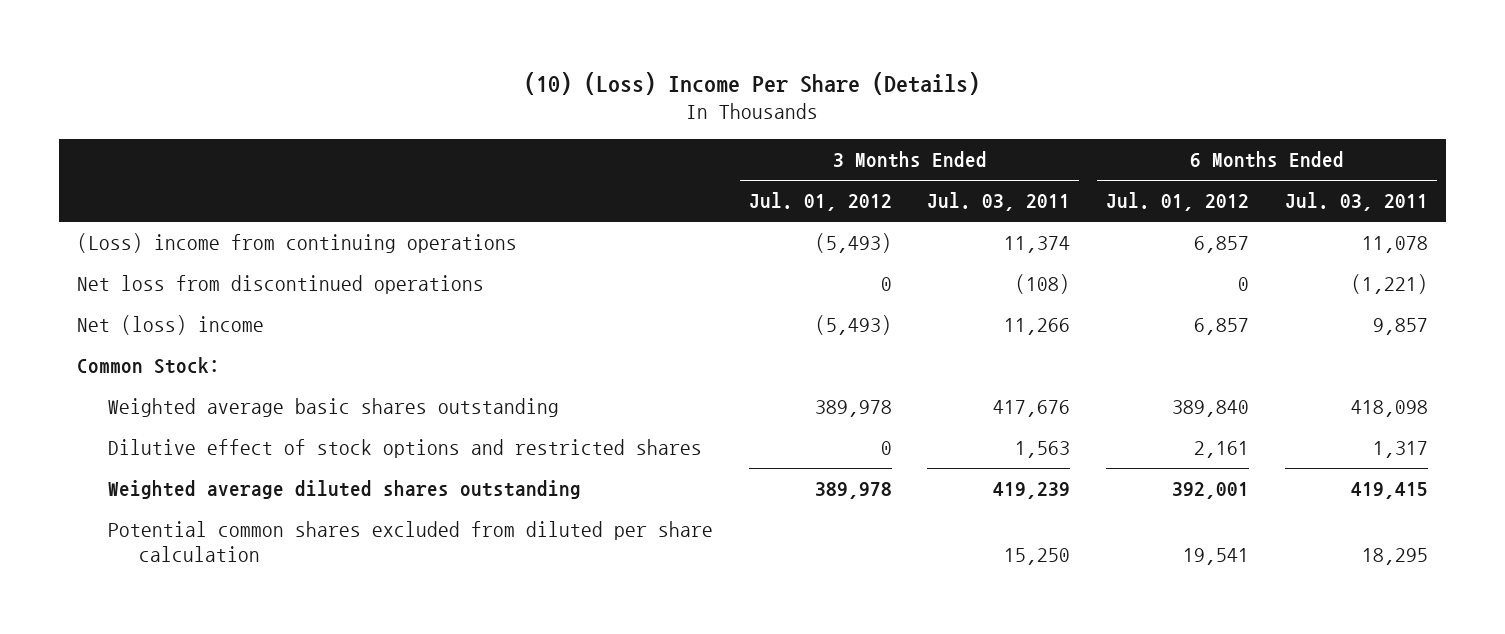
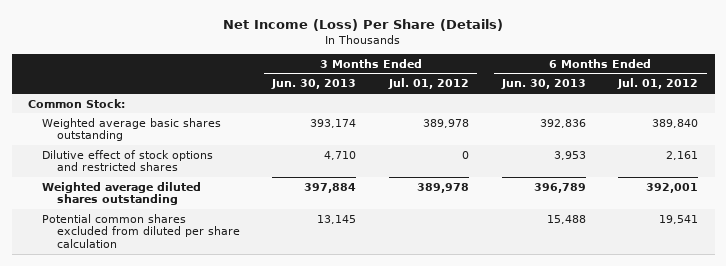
- (10) (Loss) Income Per Share (Details)
+ Net Income (Loss) Per Share (Details)
- | 3 Months Ended Jul. 01, 2012 | 3 Months Ended Jul. 03, 2011 | 6 Months Ended Jul. 01, 2012 | 6 Months Ended Jul. 03, 2011
+ | 3 Months Ended Jun. 30, 2013 | 3 Months Ended Jul. 01, 2012 | 6 Months Ended Jun. 30, 2013 | 6 Months Ended Jul. 01, 2012
- (Loss) income from continuing operations | (5,493) | 11,374 | 6,857 | 11,078
- Net loss from discontinued operations | 0 | (108) | 0 | (1,221)
- Net (loss) income | (5,493) | 11,266 | 6,857 | 9,857

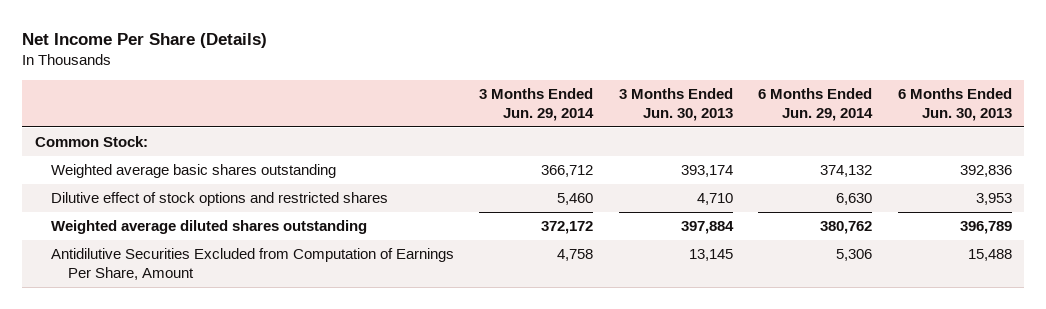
- Net Income (Loss) Per Share (Details)
+ Net Income Per Share (Details)
- | 3 Months Ended Jun. 30, 2013 | 3 Months Ended Jul. 01, 2012 | 6 Months Ended Jun. 30, 2013 | 6 Months Ended Jul. 01, 2012
+ | 3 Months Ended Jun. 29, 2014 | 3 Months Ended Jun. 30, 2013 | 6 Months Ended Jun. 29, 2014 | 6 Months Ended Jun. 30, 2013
- Potential common shares excluded from diluted per share calculation | 13,145 | | 15,488 | 19,541
+ Antidilutive Securities Excluded from Computation of Earnings Per Share, Amount | 4,758 | 13,145 | 5,306 | 15,488

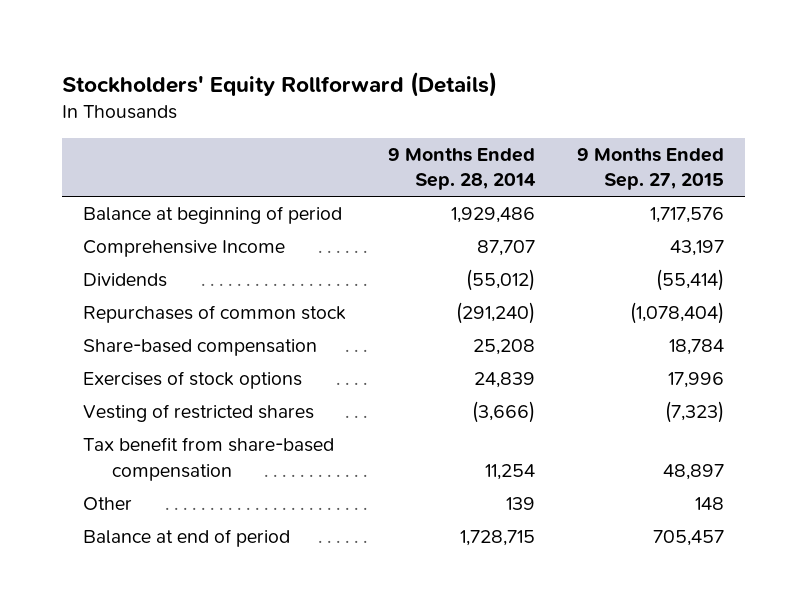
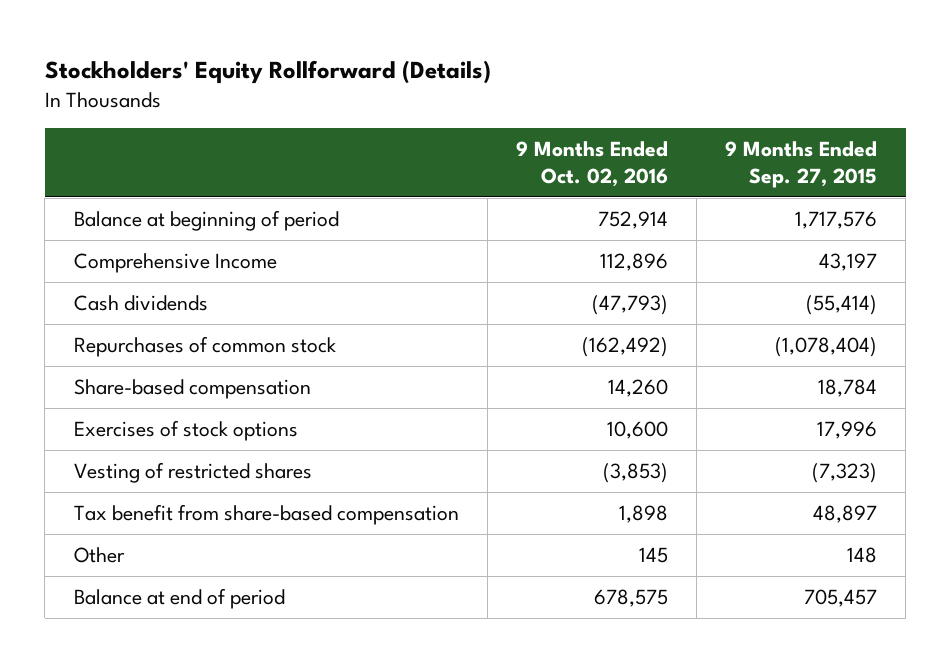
- | 9 Months Ended Sep. 28, 2014 | 9 Months Ended Sep. 27, 2015
+ | 9 Months Ended Oct. 02, 2016 | 9 Months Ended Sep. 27, 2015
- Dividends | (55,012) | (55,414)
+ Cash dividends | (47,793) | (55,414)

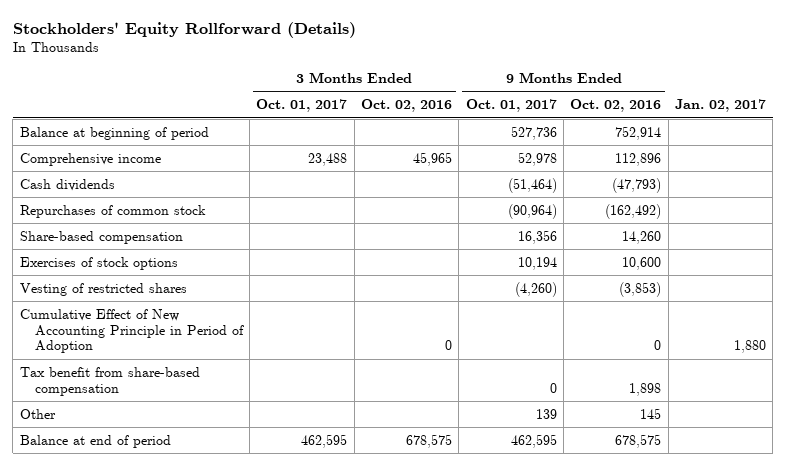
- | 9 Months Ended Oct. 02, 2016 | 9 Months Ended Sep. 27, 2015
+ | 3 Months Ended Oct. 01, 2017 | 3 Months Ended Oct. 02, 2016 | 9 Months Ended Oct. 01, 2017 | 9 Months Ended Oct. 02, 2016 | Jan. 02, 2017
- Comprehensive Income | 112,896 | 43,197
+ Comprehensive income | 23,488 | 45,965 | 52,978 | 112,896 |
+ Cumulative Effect of New Accounting Principle in Period of Adoption | | 0 | | 0 | 1,880

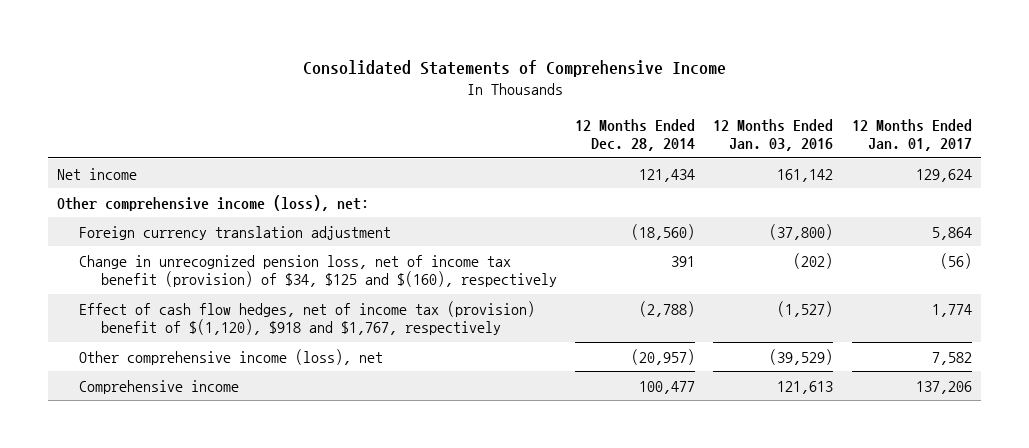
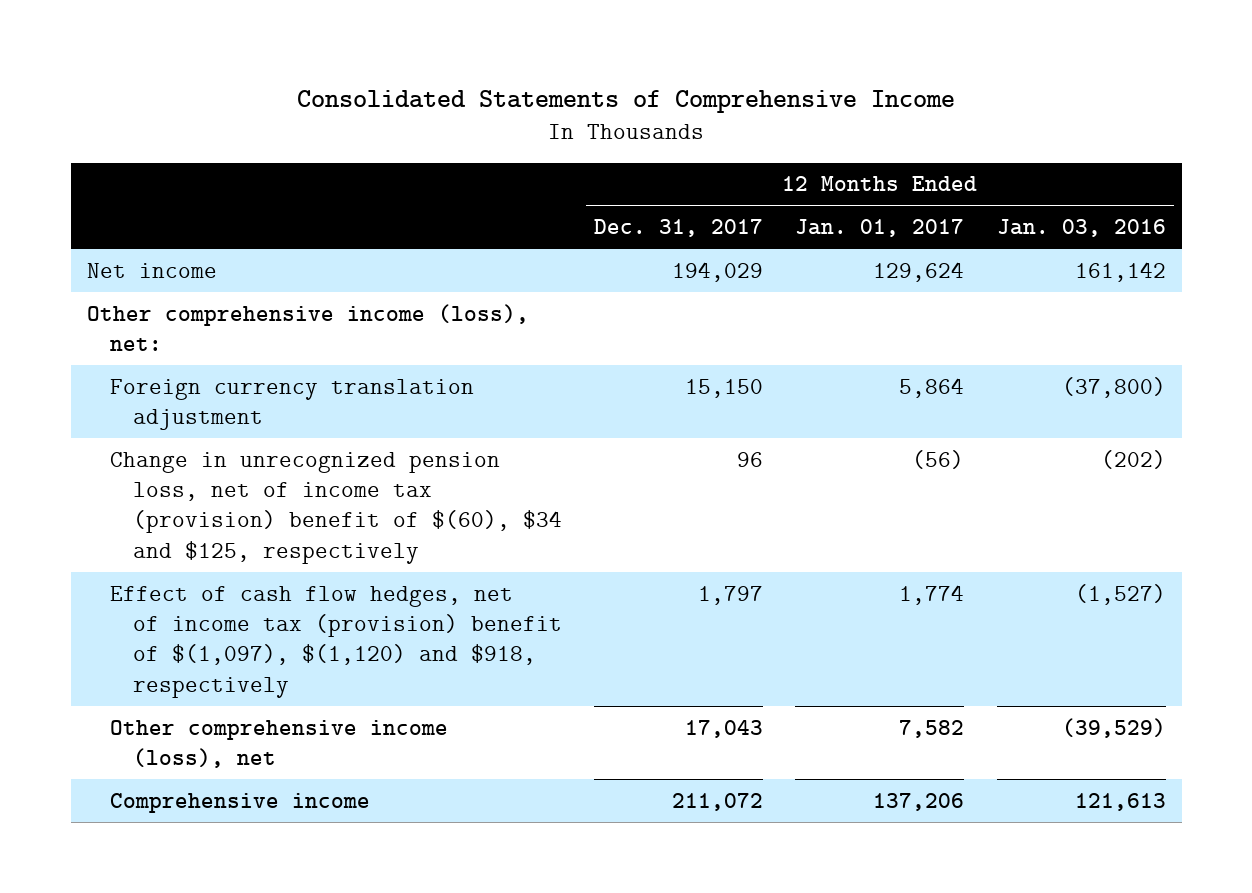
- | 12 Months Ended Dec. 28, 2014 | 12 Months Ended Jan. 03, 2016 | 12 Months Ended Jan. 01, 2017
+ | 12 Months Ended Dec. 31, 2017 | 12 Months Ended Jan. 01, 2017 | 12 Months Ended Jan. 03, 2016
- Change in unrecognized pension loss, net of income tax benefit (provision) of $34, $125 and $(160), respectively | 391 | (202) | (56)
- Effect of cash flow hedges, net of income tax (provision) benefit of $(1,120), $918 and $1,767, respectively | (2,788) | (1,527) | 1,774
+ Change in unrecognized pension loss, net of income tax (provision) benefit of $(60), $34 and $125, respectively | 96 | (56) | (202)
+ Effect of cash flow hedges, net of income tax (provision) benefit of $(1,097), $(1,120) and $918, respectively | 1,797 | 1,774 | (1,527)

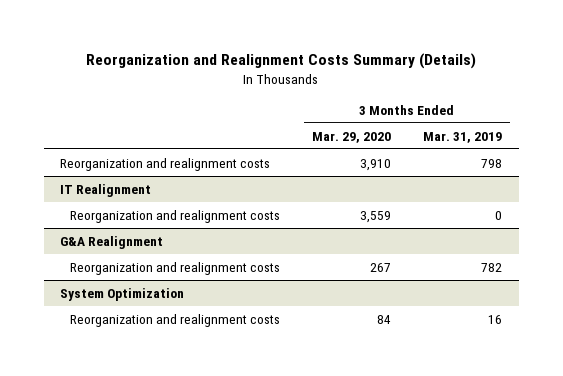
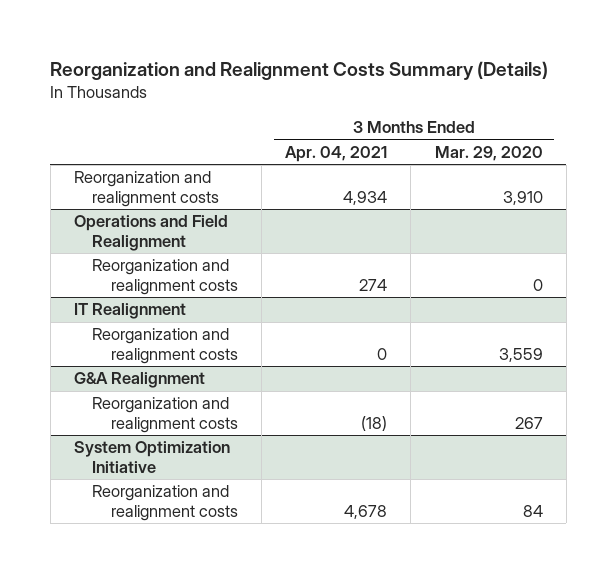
- | 3 Months Ended Mar. 29, 2020 | 3 Months Ended Mar. 31, 2019
+ | 3 Months Ended Apr. 04, 2021 | 3 Months Ended Mar. 29, 2020
+ Operations and Field Realignment
+ Reorganization and realignment costs | 274 | 0
- System Optimization
+ System Optimization Initiative

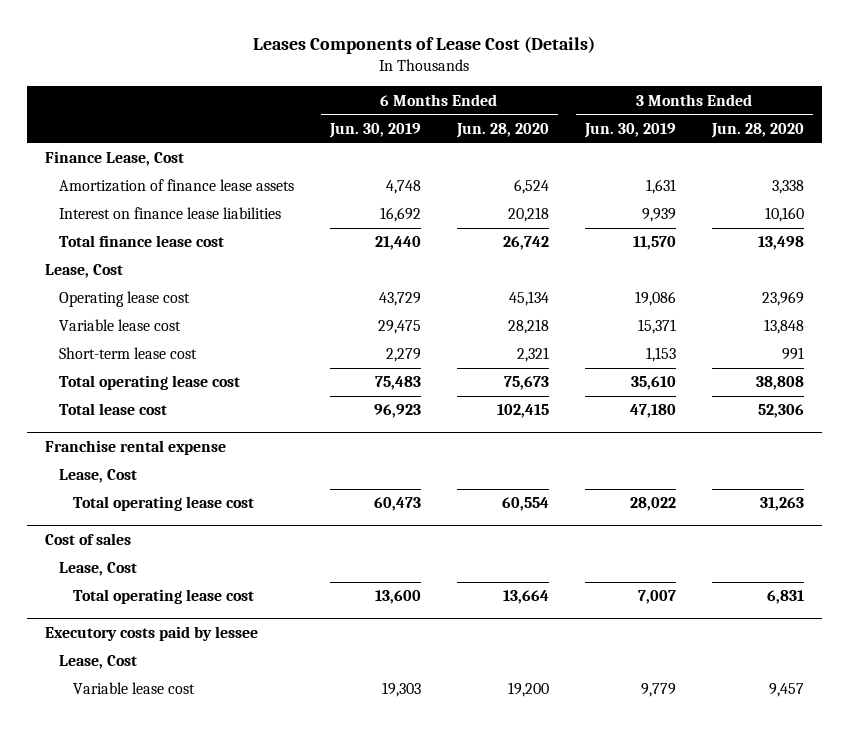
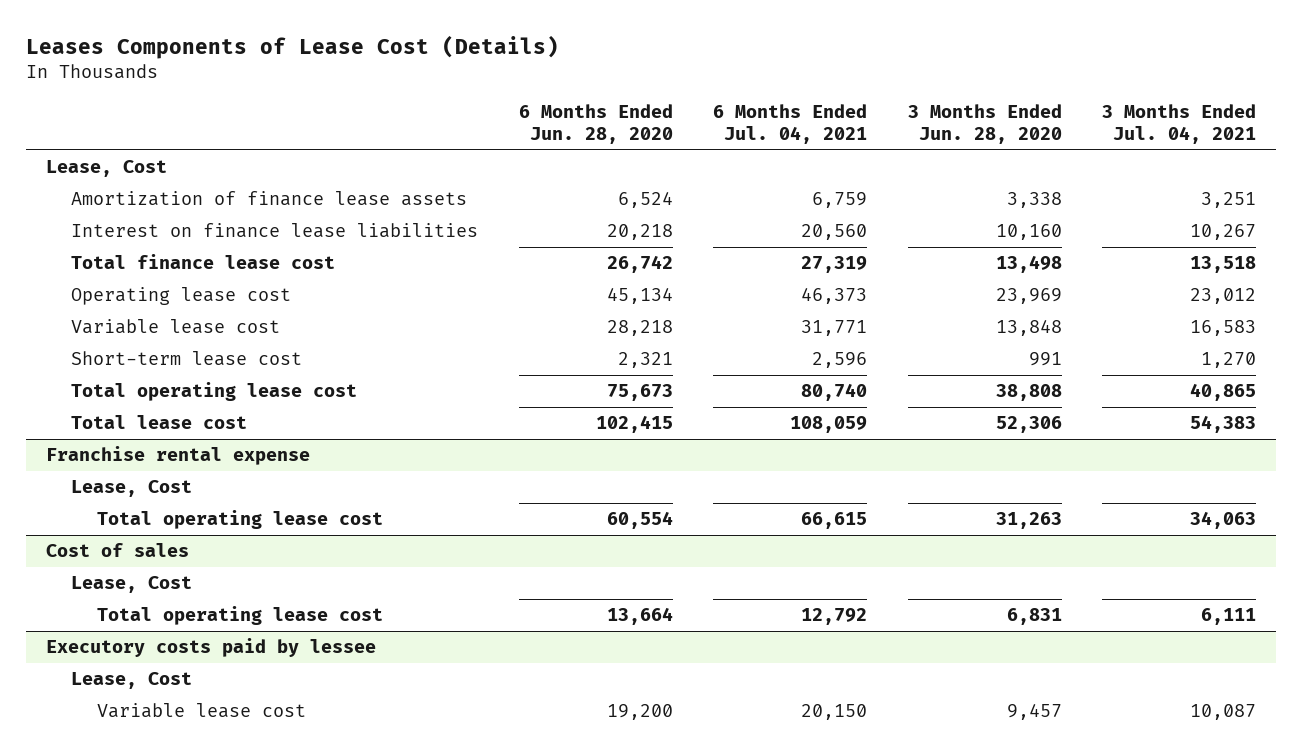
- | 6 Months Ended Jun. 30, 2019 | 6 Months Ended Jun. 28, 2020 | 3 Months Ended Jun. 30, 2019 | 3 Months Ended Jun. 28, 2020
+ | 6 Months Ended Jun. 28, 2020 | 6 Months Ended Jul. 04, 2021 | 3 Months Ended Jun. 28, 2020 | 3 Months Ended Jul. 04, 2021
- Finance Lease, Cost
moved up: Lease, Cost

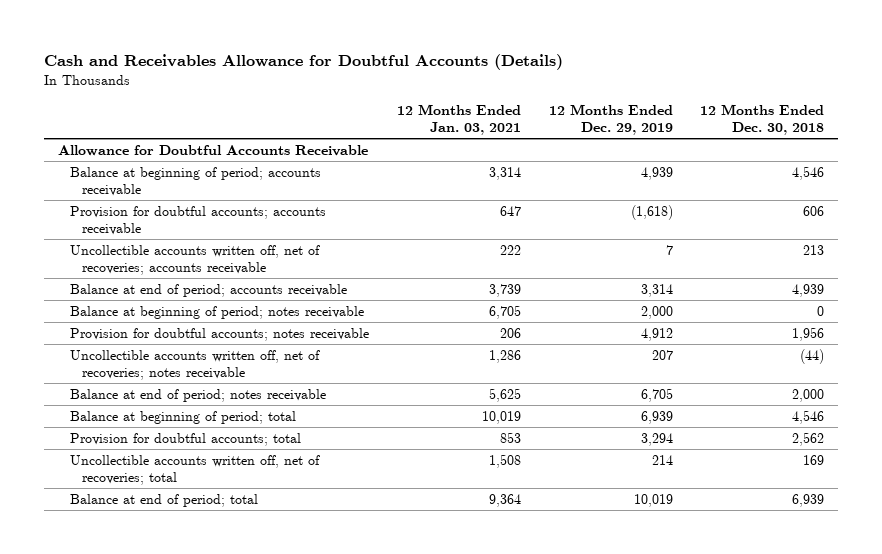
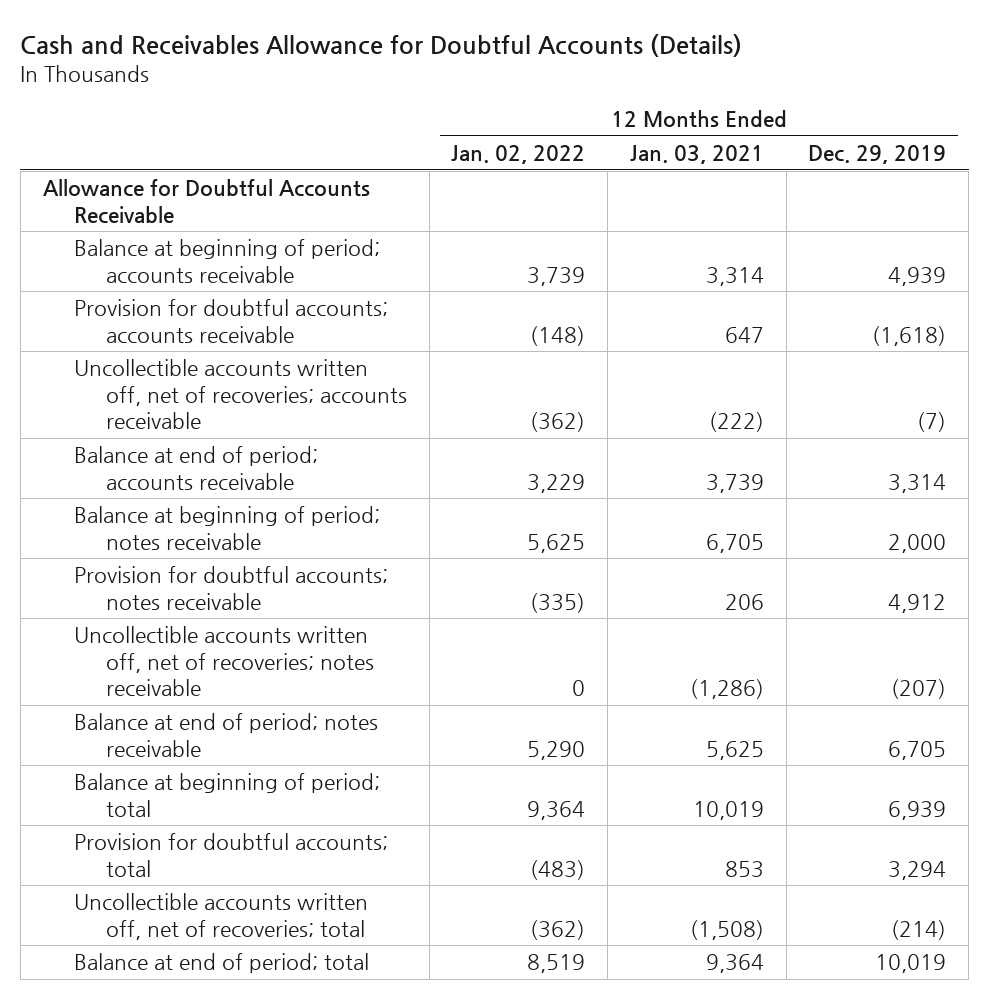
- | 12 Months Ended Jan. 03, 2021 | 12 Months Ended Dec. 29, 2019 | 12 Months Ended Dec. 30, 2018
+ | 12 Months Ended Jan. 02, 2022 | 12 Months Ended Jan. 03, 2021 | 12 Months Ended Dec. 29, 2019
- Uncollectible accounts written off, net of recoveries; accounts receivable | 222 | 7 | 213
+ Uncollectible accounts written off, net of recoveries; accounts receivable | (362) | (222) | (7)
- Uncollectible accounts written off, net of recoveries; notes receivable | 1,286 | 207 | (44)
+ Uncollectible accounts written off, net of recoveries; notes receivable | 0 | (1,286) | (207)
- Uncollectible accounts written off, net of recoveries; total | 1,508 | 214 | 169
+ Uncollectible accounts written off, net of recoveries; total | (362) | (1,508) | (214)

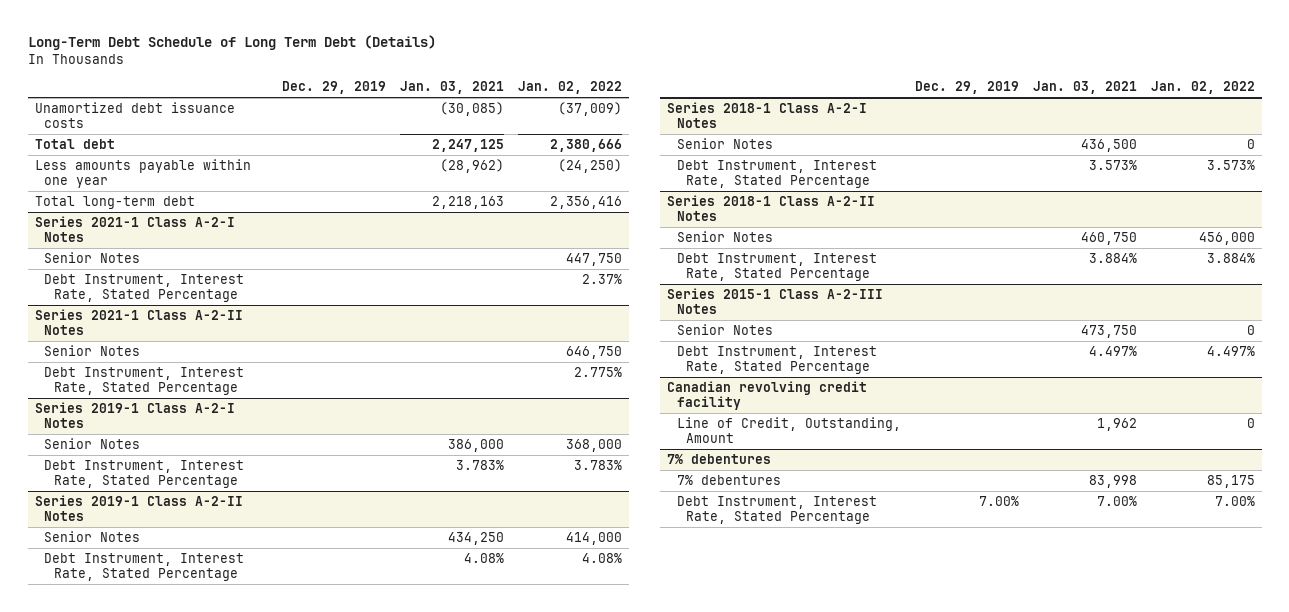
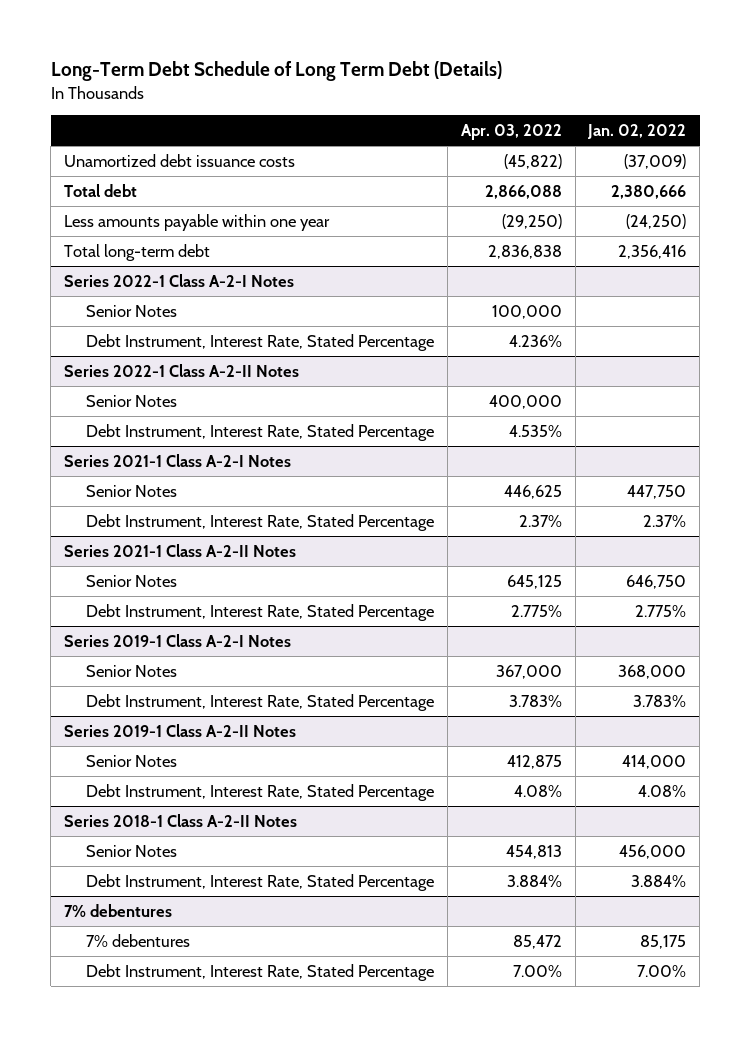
- | Dec. 29, 2019 | Jan. 03, 2021 | Jan. 02, 2022
+ | Apr. 03, 2022 | Jan. 02, 2022
+ Series 2022-1 Class A-2-I Notes
+ Senior Notes | 100,000 |
+ Debt Instrument, Interest Rate, Stated Percentage | 4.236% |
+ Series 2022-1 Class A-2-II Notes
+ Senior Notes | 400,000 |
+ Debt Instrument, Interest Rate, Stated Percentage | 4.535% |
- Series 2018-1 Class A-2-I Notes
- Senior Notes | | 436,500 | 0
- Debt Instrument, Interest Rate, Stated Percentage | | 3.573% | 3.573%
- Series 2015-1 Class A-2-III Notes
- Senior Notes | | 473,750 | 0
- Debt Instrument, Interest Rate, Stated Percentage | | 4.497% | 4.497%
- Canadian revolving credit facility
- Line of Credit, Outstanding, Amount | | 1,962 | 0

